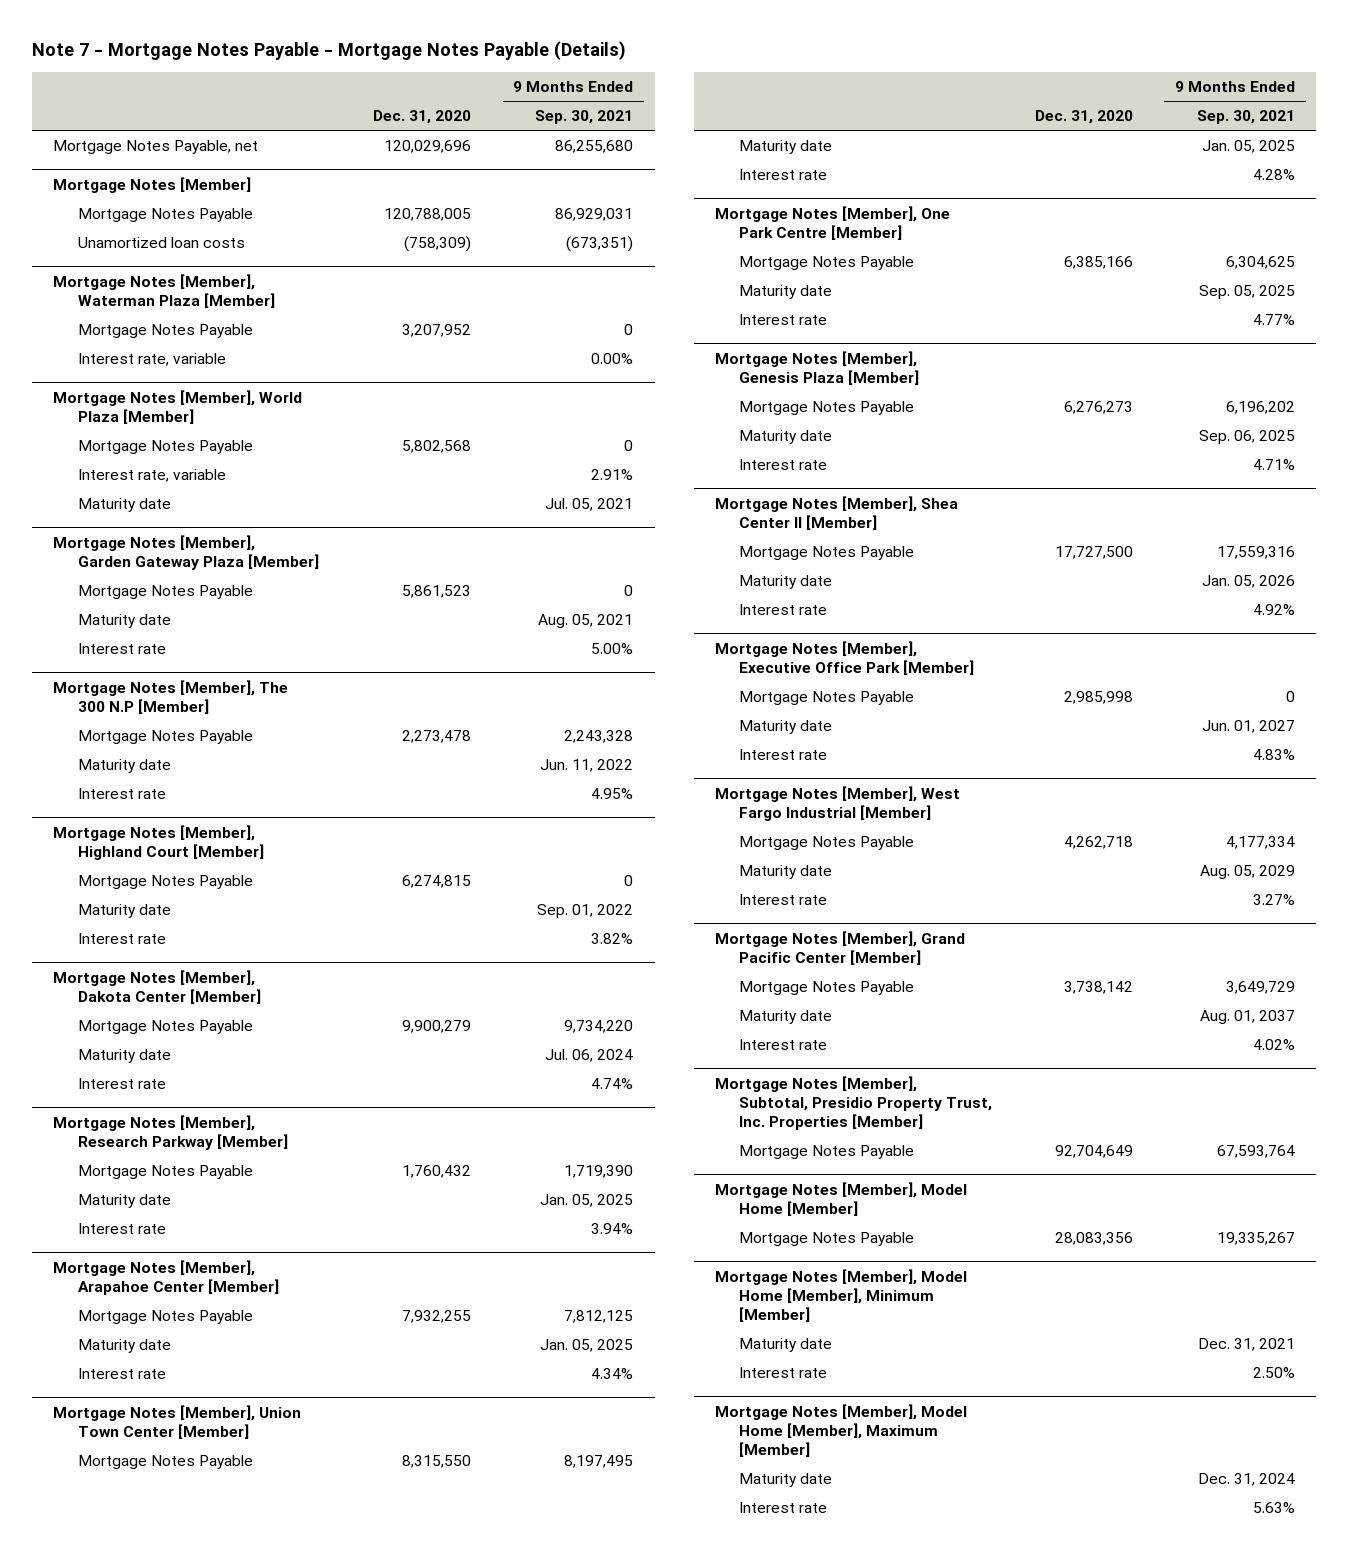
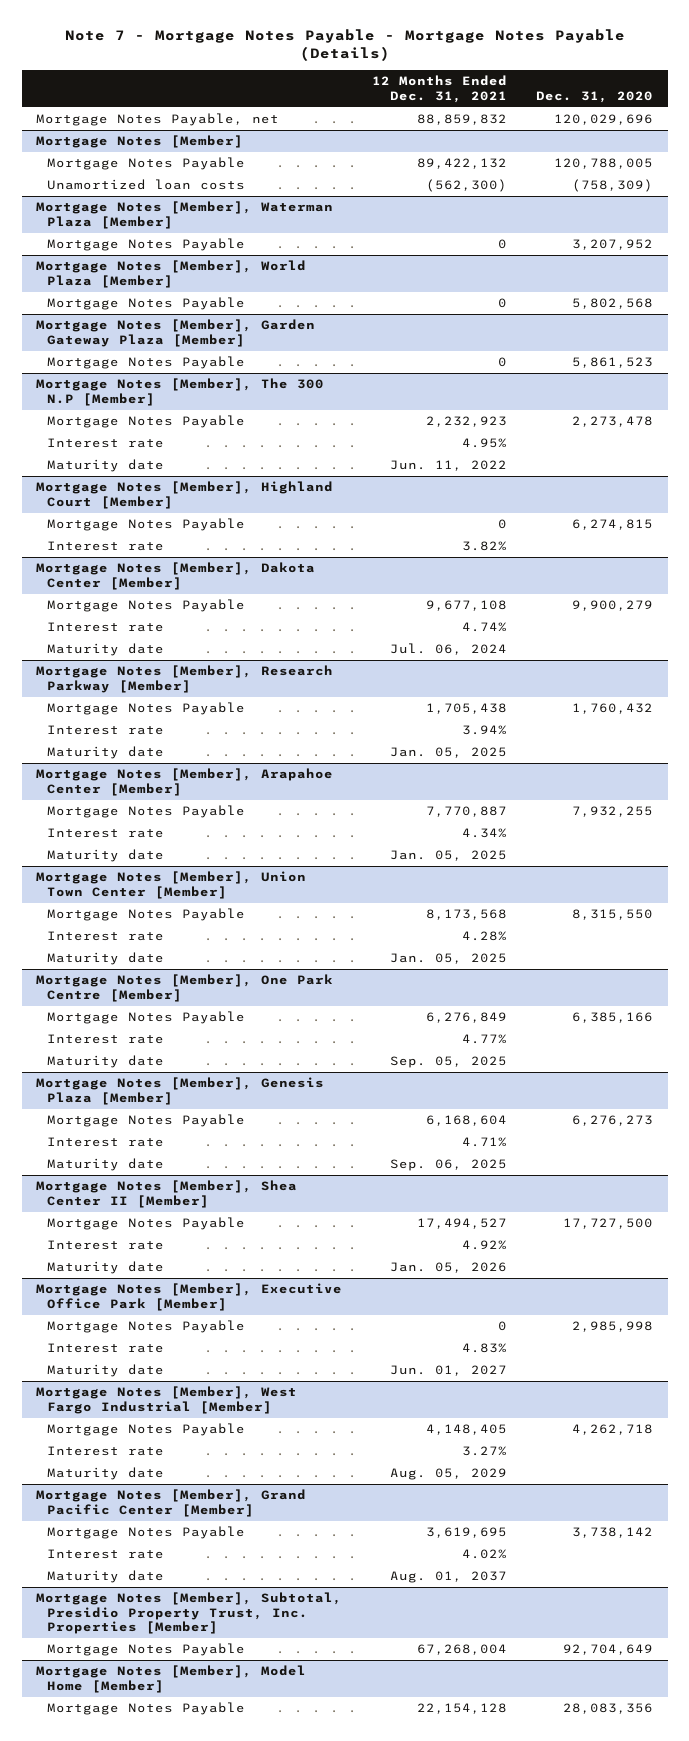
- | Dec. 31, 2020 | 9 Months Ended Sep. 30, 2021
+ | 12 Months Ended Dec. 31, 2021 | Dec. 31, 2020
@ Mortgage Notes [Member], Waterman Plaza [Member]
- Interest rate, variable | | 0.00%
@ Mortgage Notes [Member], World Plaza [Member]
- Interest rate, variable | | 2.91%
- Maturity date | | Jul. 05, 2021
@ Mortgage Notes [Member], Garden Gateway Plaza [Member]
- Maturity date | | Aug. 05, 2021
- Interest rate | | 5.00%
@ Mortgage Notes [Member], The 300 N.P [Member]
moved down: Maturity date | Jun. 11, 2022 |
@ Mortgage Notes [Member], Highland Court [Member]
- Maturity date | | Sep. 01, 2022
@ Mortgage Notes [Member], Dakota Center [Member]
moved down: Maturity date | Jul. 06, 2024 |
@ Mortgage Notes [Member], Research Parkway [Member]
moved down: Maturity date | Jan. 05, 2025 |
@ Mortgage Notes [Member], Arapahoe Center [Member]
moved down: Maturity date | Jan. 05, 2025 |
@ Mortgage Notes [Member], Union Town Center [Member]
moved down: Maturity date | Jan. 05, 2025 |
@ Mortgage Notes [Member], One Park Centre [Member]
moved down: Maturity date | Sep. 05, 2025 |
@ Mortgage Notes [Member], Genesis Plaza [Member]
moved down: Maturity date | Sep. 06, 2025 |
@ Mortgage Notes [Member], Shea Center II [Member]
moved down: Maturity date | Jan. 05, 2026 |
@ Mortgage Notes [Member], Executive Office Park [Member]
moved down: Maturity date | Jun. 01, 2027 |
@ Mortgage Notes [Member], West Fargo Industrial [Member]
moved down: Maturity date | Aug. 05, 2029 |
@ Mortgage Notes [Member], Grand Pacific Center [Member]
moved down: Maturity date | Aug. 01, 2037 |
- Mortgage Notes [Member], Model Home [Member], Minimum [Member]
- Maturity date | | Dec. 31, 2021
- Interest rate | | 2.50%
- Mortgage Notes [Member], Model Home [Member], Maximum [Member]
- Maturity date | | Dec. 31, 2024
- Interest rate | | 5.63%

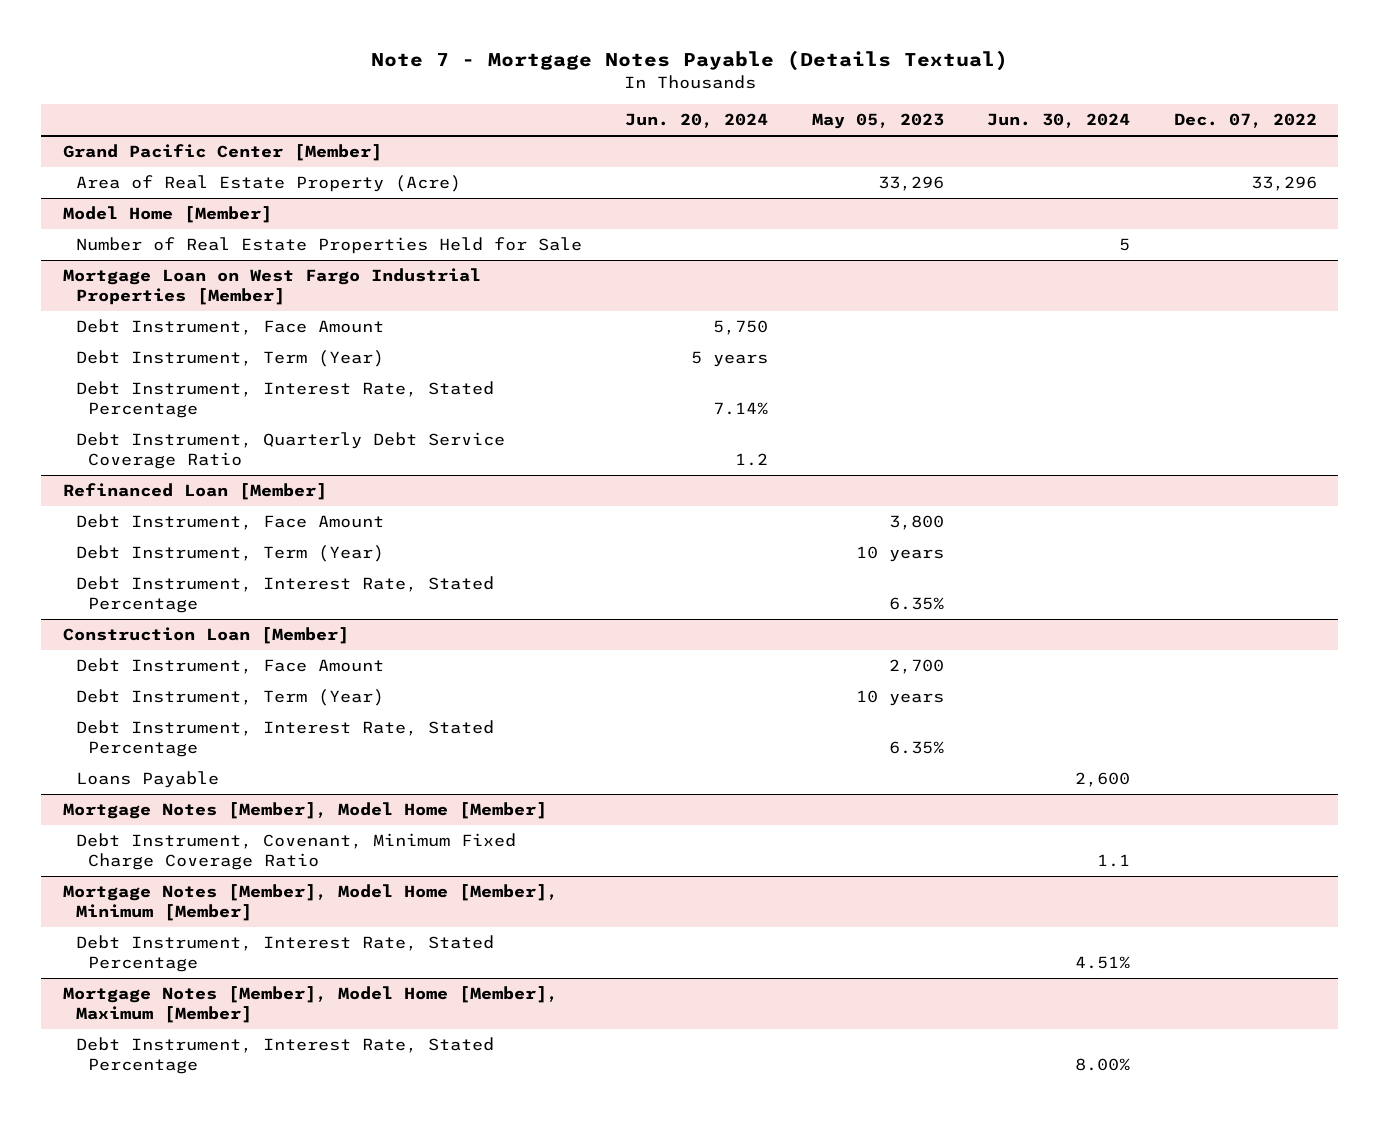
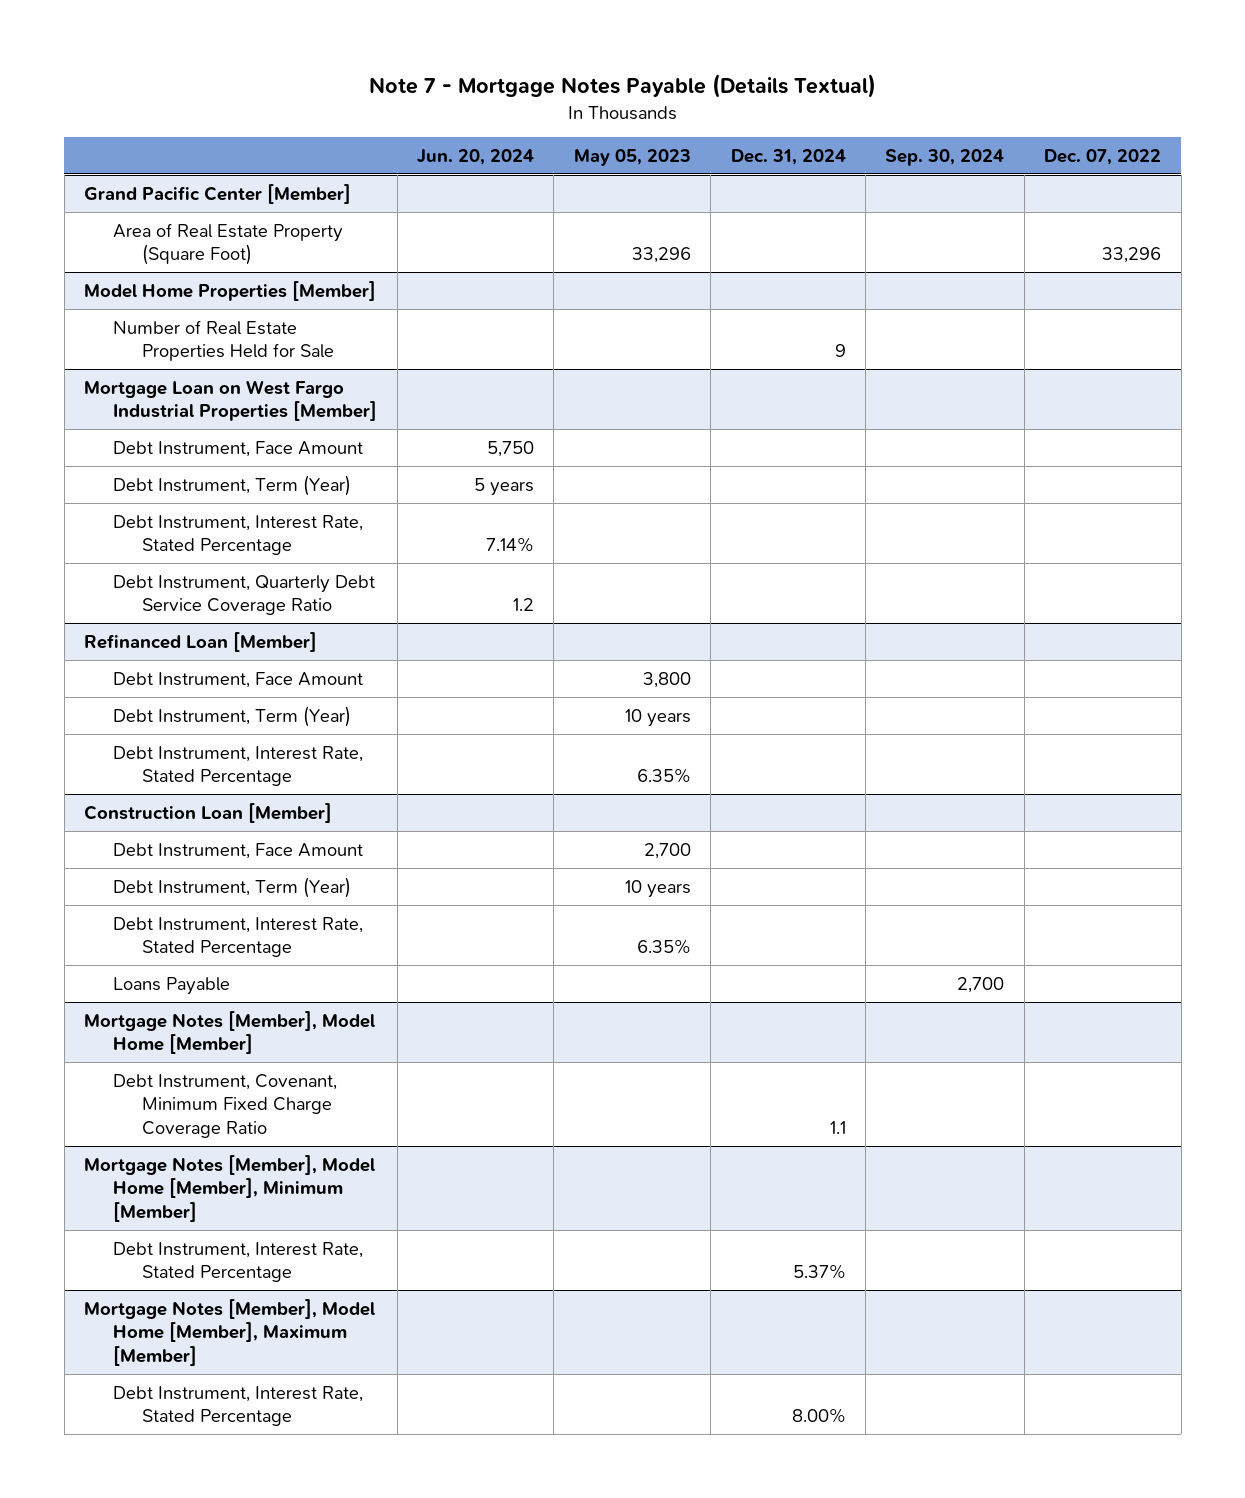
- | Jun. 20, 2024 | May 05, 2023 | Jun. 30, 2024 | Dec. 07, 2022
+ | Jun. 20, 2024 | May 05, 2023 | Dec. 31, 2024 | Sep. 30, 2024 | Dec. 07, 2022
@ Grand Pacific Center [Member]
- Area of Real Estate Property (Acre) | | 33,296 | | 33,296
- Model Home [Member]
- Number of Real Estate Properties Held for Sale | | | 5 |
@ Grand Pacific Center [Member]
+ Area of Real Estate Property (Square Foot) | | 33,296 | | | 33,296
+ Model Home Properties [Member]
+ Number of Real Estate Properties Held for Sale | | | 9 | |

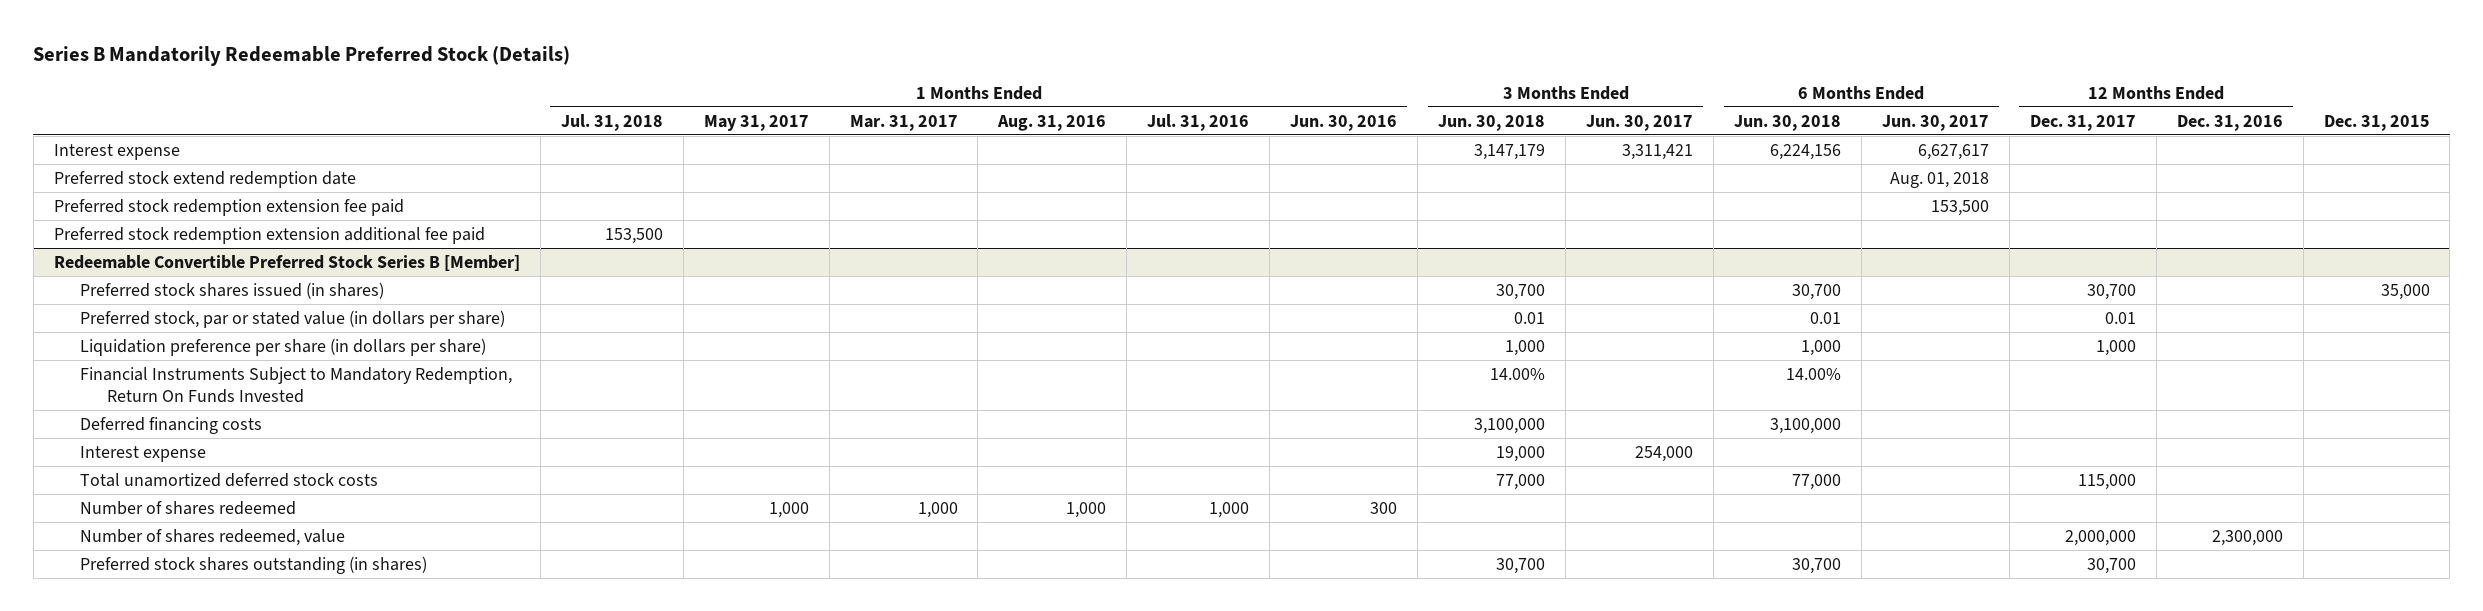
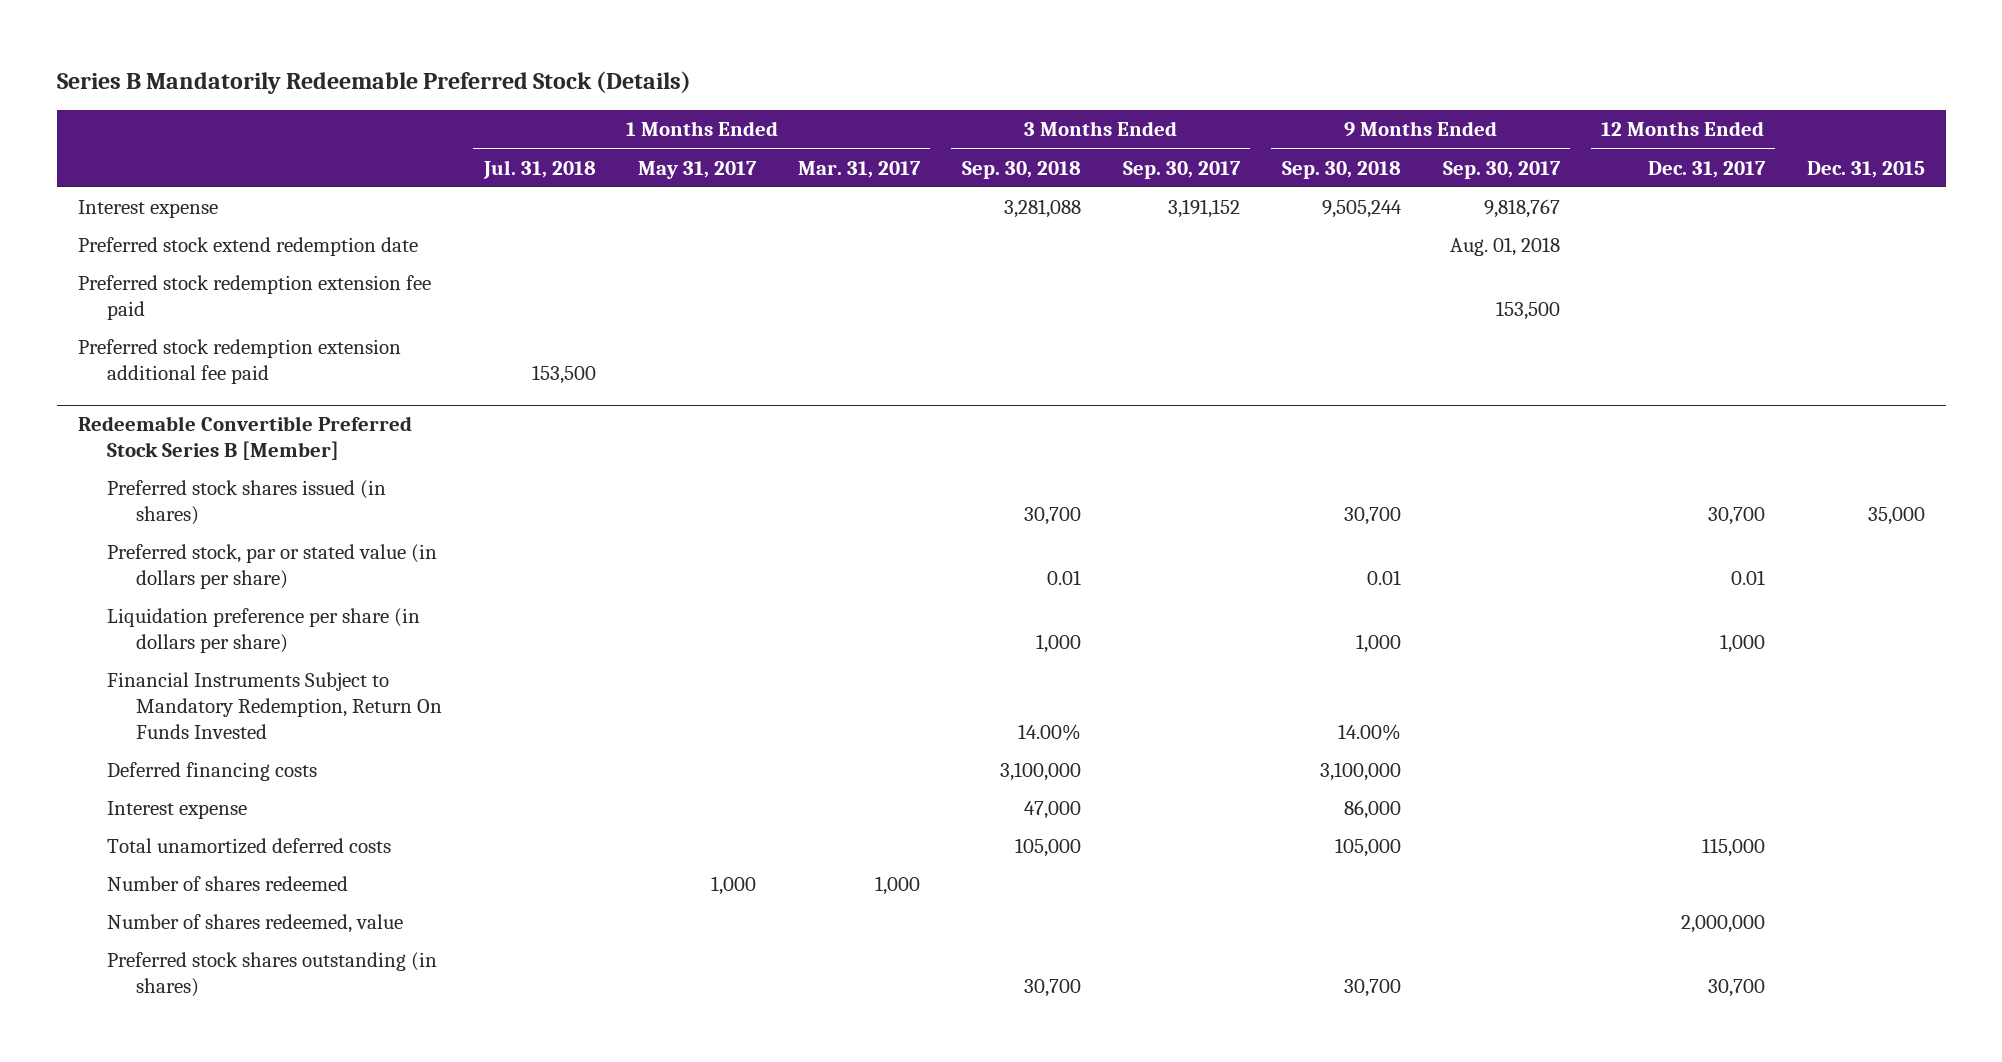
- | 1 Months Ended Jul. 31, 2018 | 1 Months Ended May 31, 2017 | 1 Months Ended Mar. 31, 2017 | 1 Months Ended Aug. 31, 2016 | 1 Months Ended Jul. 31, 2016 | 1 Months Ended Jun. 30, 2016 | 3 Months Ended Jun. 30, 2018 | 3 Months Ended Jun. 30, 2017 | 6 Months Ended Jun. 30, 2018 | 6 Months Ended Jun. 30, 2017 | 12 Months Ended Dec. 31, 2017 | 12 Months Ended Dec. 31, 2016 | Dec. 31, 2015
+ | 1 Months Ended Jul. 31, 2018 | 1 Months Ended May 31, 2017 | 1 Months Ended Mar. 31, 2017 | 3 Months Ended Sep. 30, 2018 | 3 Months Ended Sep. 30, 2017 | 9 Months Ended Sep. 30, 2018 | 9 Months Ended Sep. 30, 2017 | 12 Months Ended Dec. 31, 2017 | Dec. 31, 2015
@ Redeemable Convertible Preferred Stock Series B [Member]
- Total unamortized deferred stock costs | | | | | | | 77,000 | | 77,000 | | 115,000 | |
+ Total unamortized deferred costs | | | | 105,000 | | 105,000 | | 115,000 |

